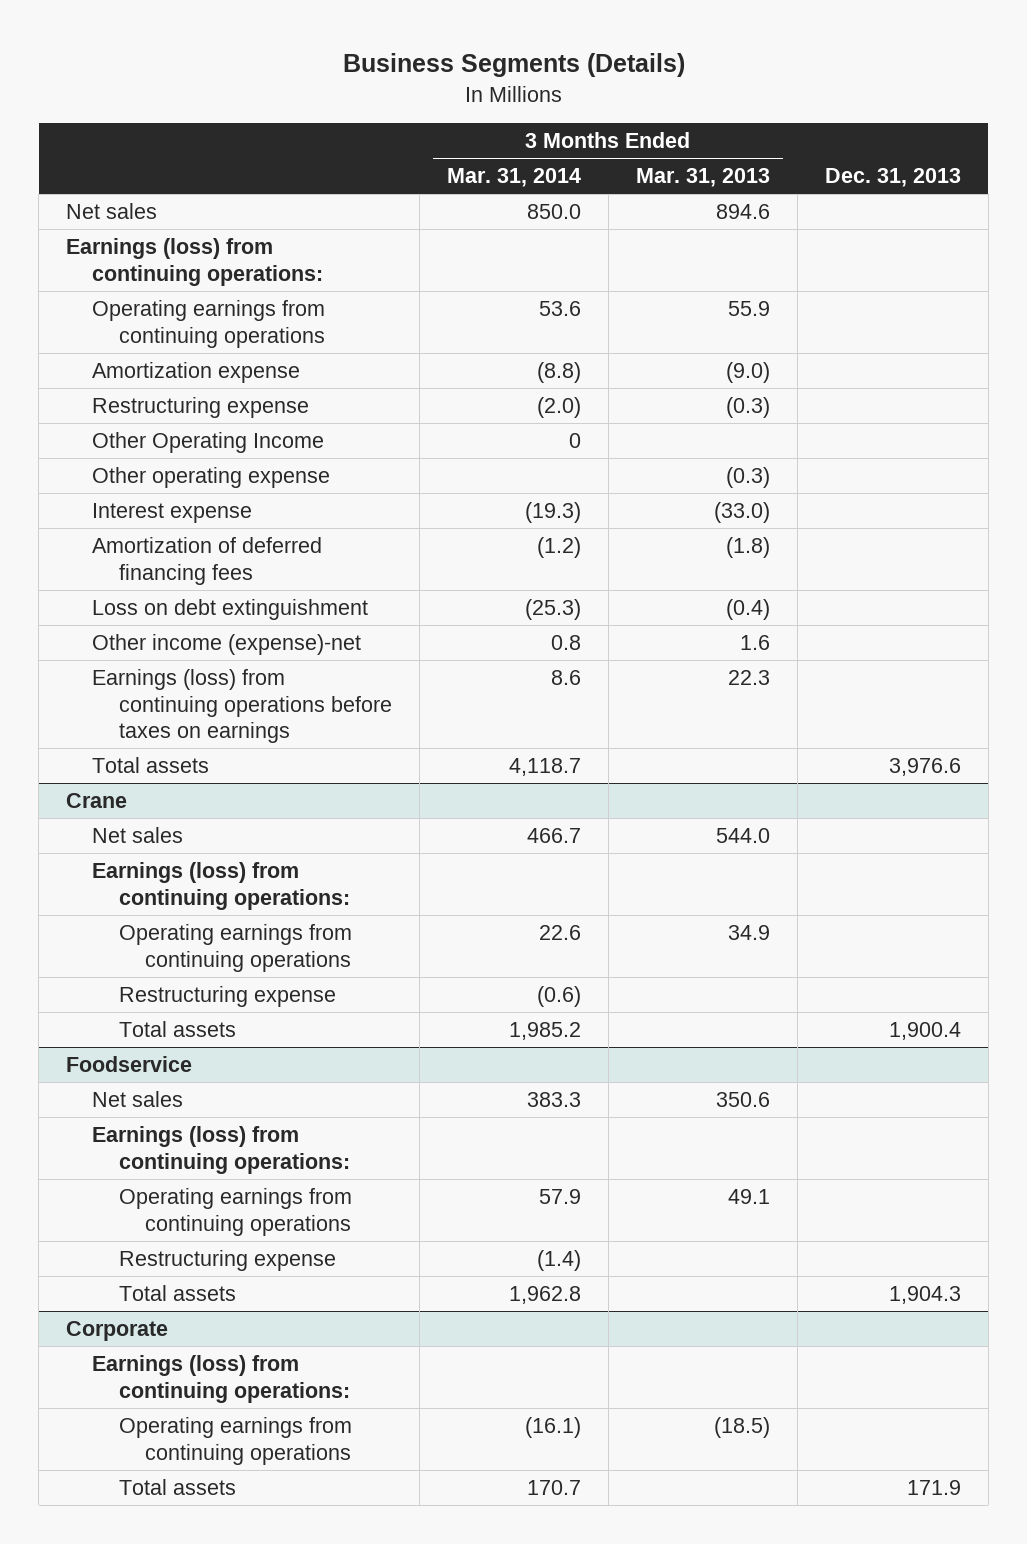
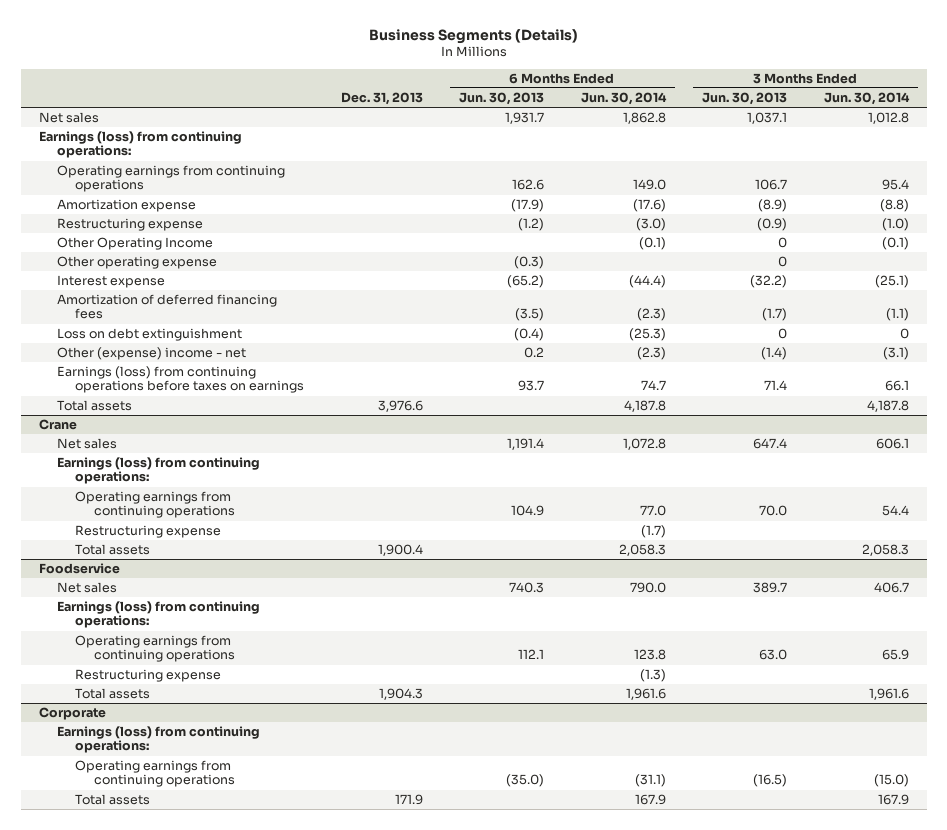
- | 3 Months Ended Mar. 31, 2014 | 3 Months Ended Mar. 31, 2013 | Dec. 31, 2013
+ | Dec. 31, 2013 | 6 Months Ended Jun. 30, 2013 | 6 Months Ended Jun. 30, 2014 | 3 Months Ended Jun. 30, 2013 | 3 Months Ended Jun. 30, 2014
- Other income (expense)-net | 0.8 | 1.6 |
+ Other (expense) income - net | | 0.2 | (2.3) | (1.4) | (3.1)

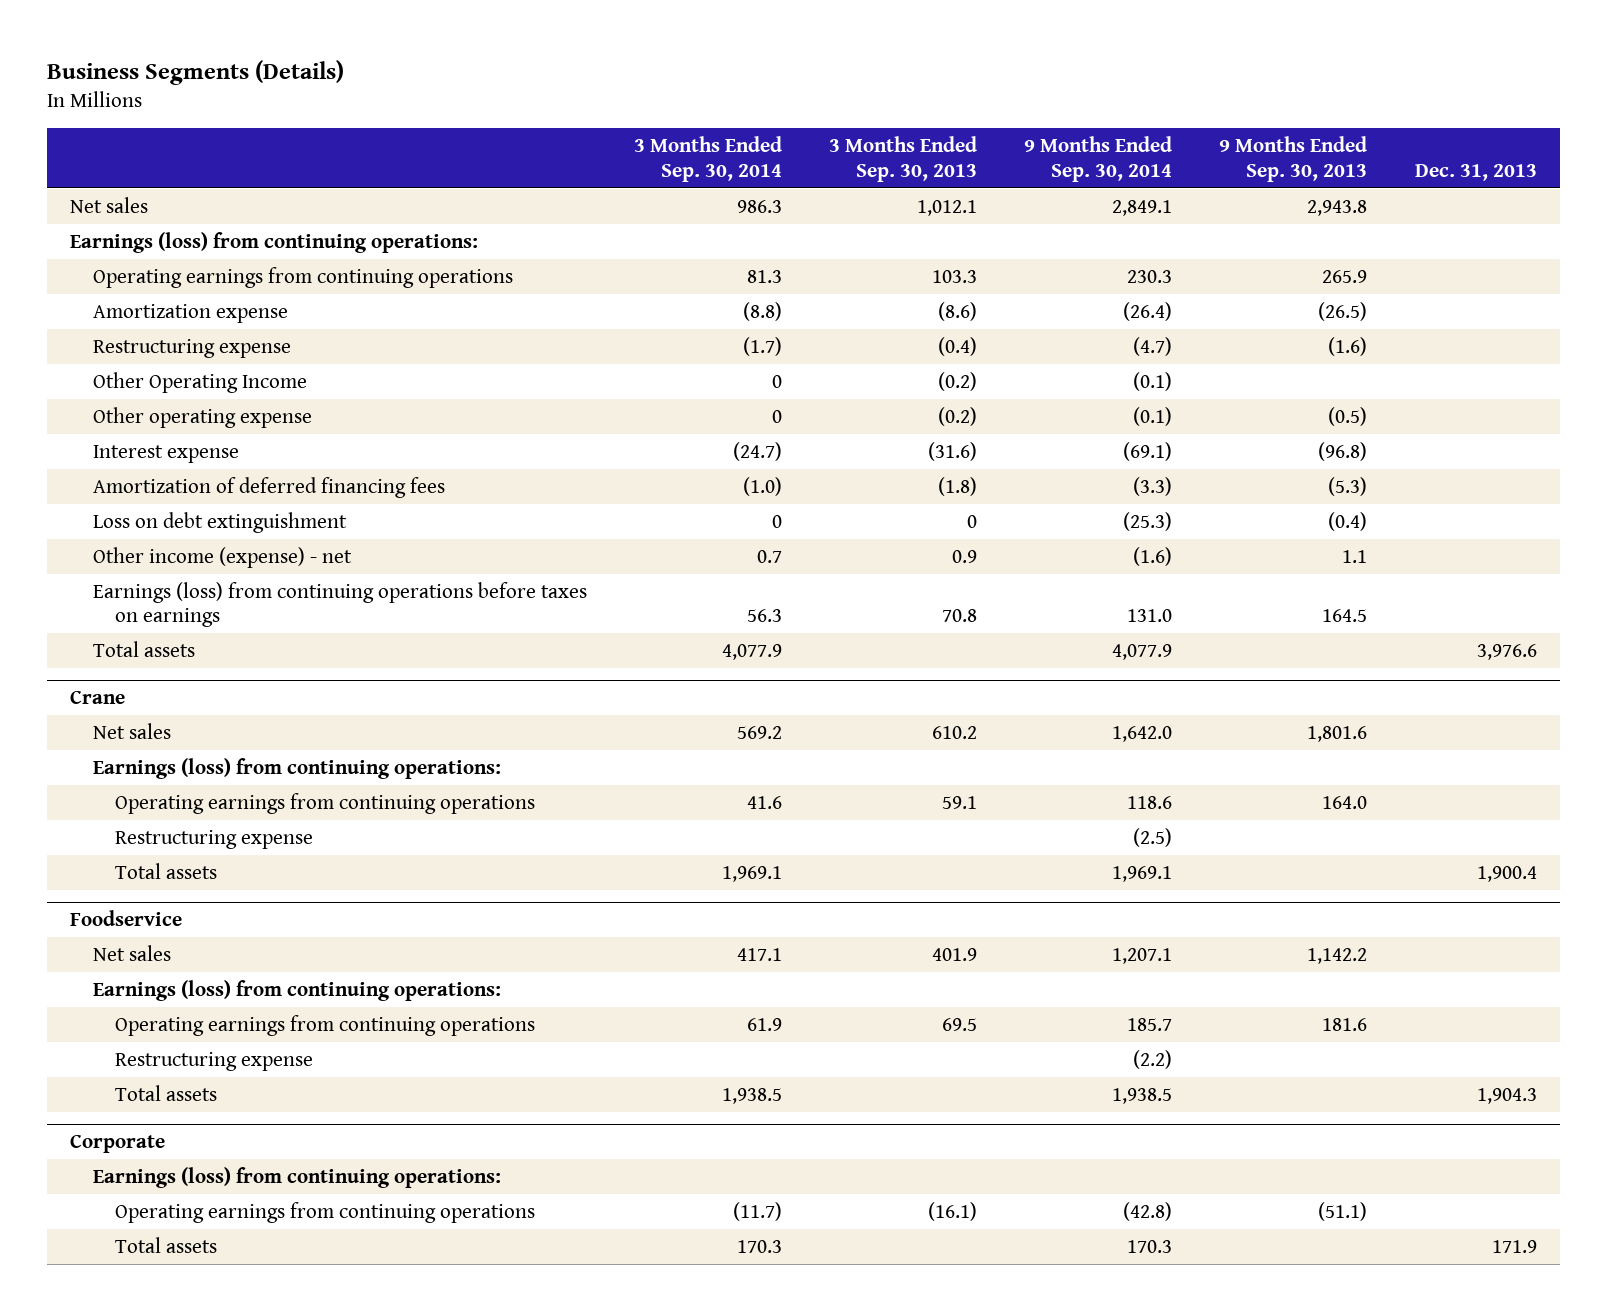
- | Dec. 31, 2013 | 6 Months Ended Jun. 30, 2013 | 6 Months Ended Jun. 30, 2014 | 3 Months Ended Jun. 30, 2013 | 3 Months Ended Jun. 30, 2014
+ | 3 Months Ended Sep. 30, 2014 | 3 Months Ended Sep. 30, 2013 | 9 Months Ended Sep. 30, 2014 | 9 Months Ended Sep. 30, 2013 | Dec. 31, 2013
- Other (expense) income - net | | 0.2 | (2.3) | (1.4) | (3.1)
+ Other income (expense) - net | 0.7 | 0.9 | (1.6) | 1.1 |

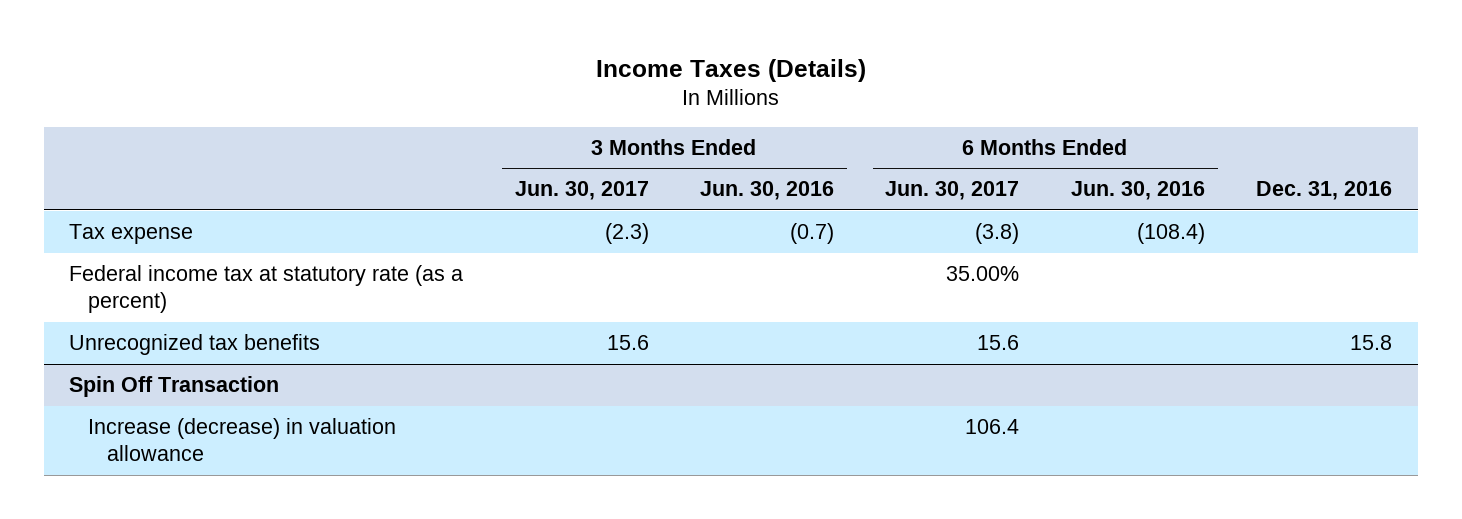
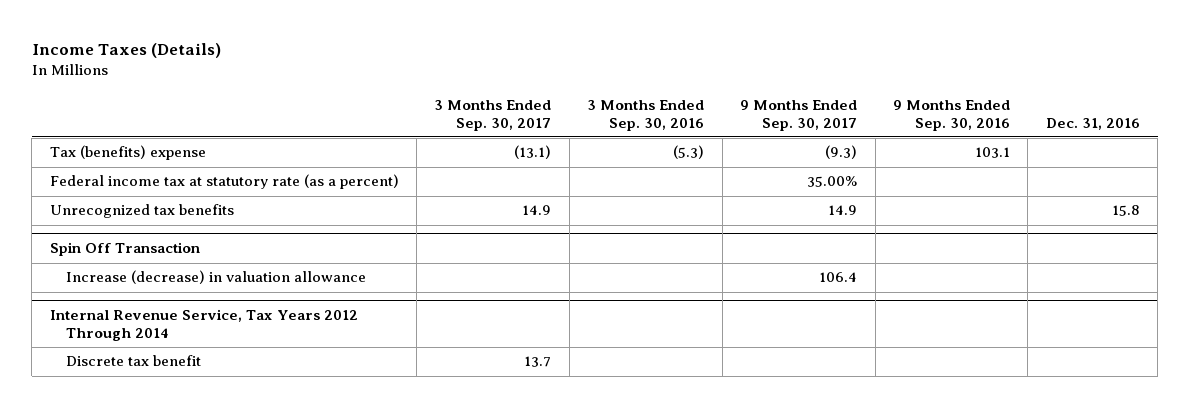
- | 3 Months Ended Jun. 30, 2017 | 3 Months Ended Jun. 30, 2016 | 6 Months Ended Jun. 30, 2017 | 6 Months Ended Jun. 30, 2016 | Dec. 31, 2016
+ | 3 Months Ended Sep. 30, 2017 | 3 Months Ended Sep. 30, 2016 | 9 Months Ended Sep. 30, 2017 | 9 Months Ended Sep. 30, 2016 | Dec. 31, 2016
- Tax expense | (2.3) | (0.7) | (3.8) | (108.4) |
+ Tax (benefits) expense | (13.1) | (5.3) | (9.3) | 103.1 |
+ Internal Revenue Service, Tax Years 2012 Through 2014
+ Discrete tax benefit | 13.7 | | | |

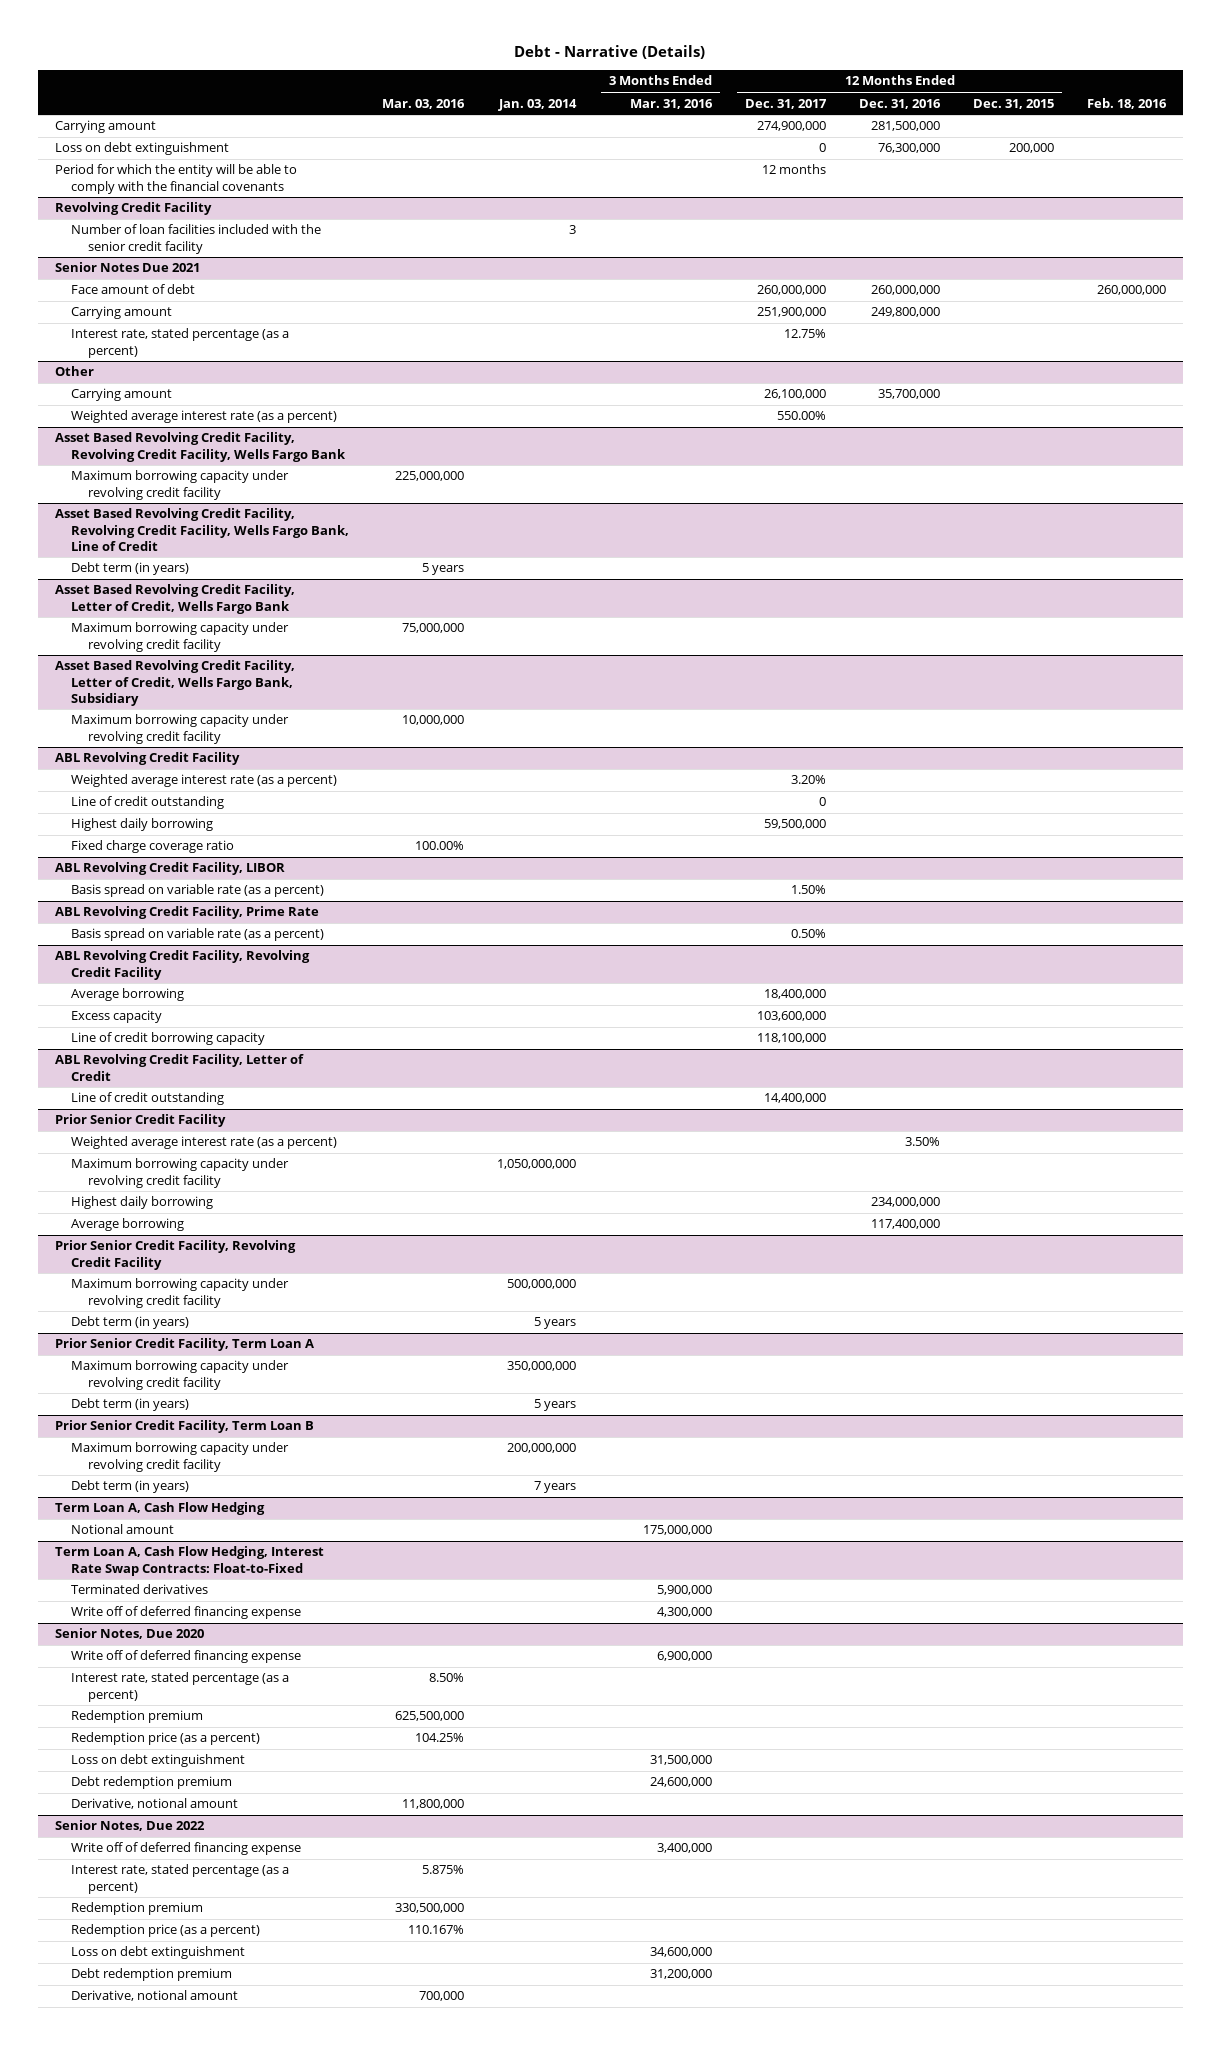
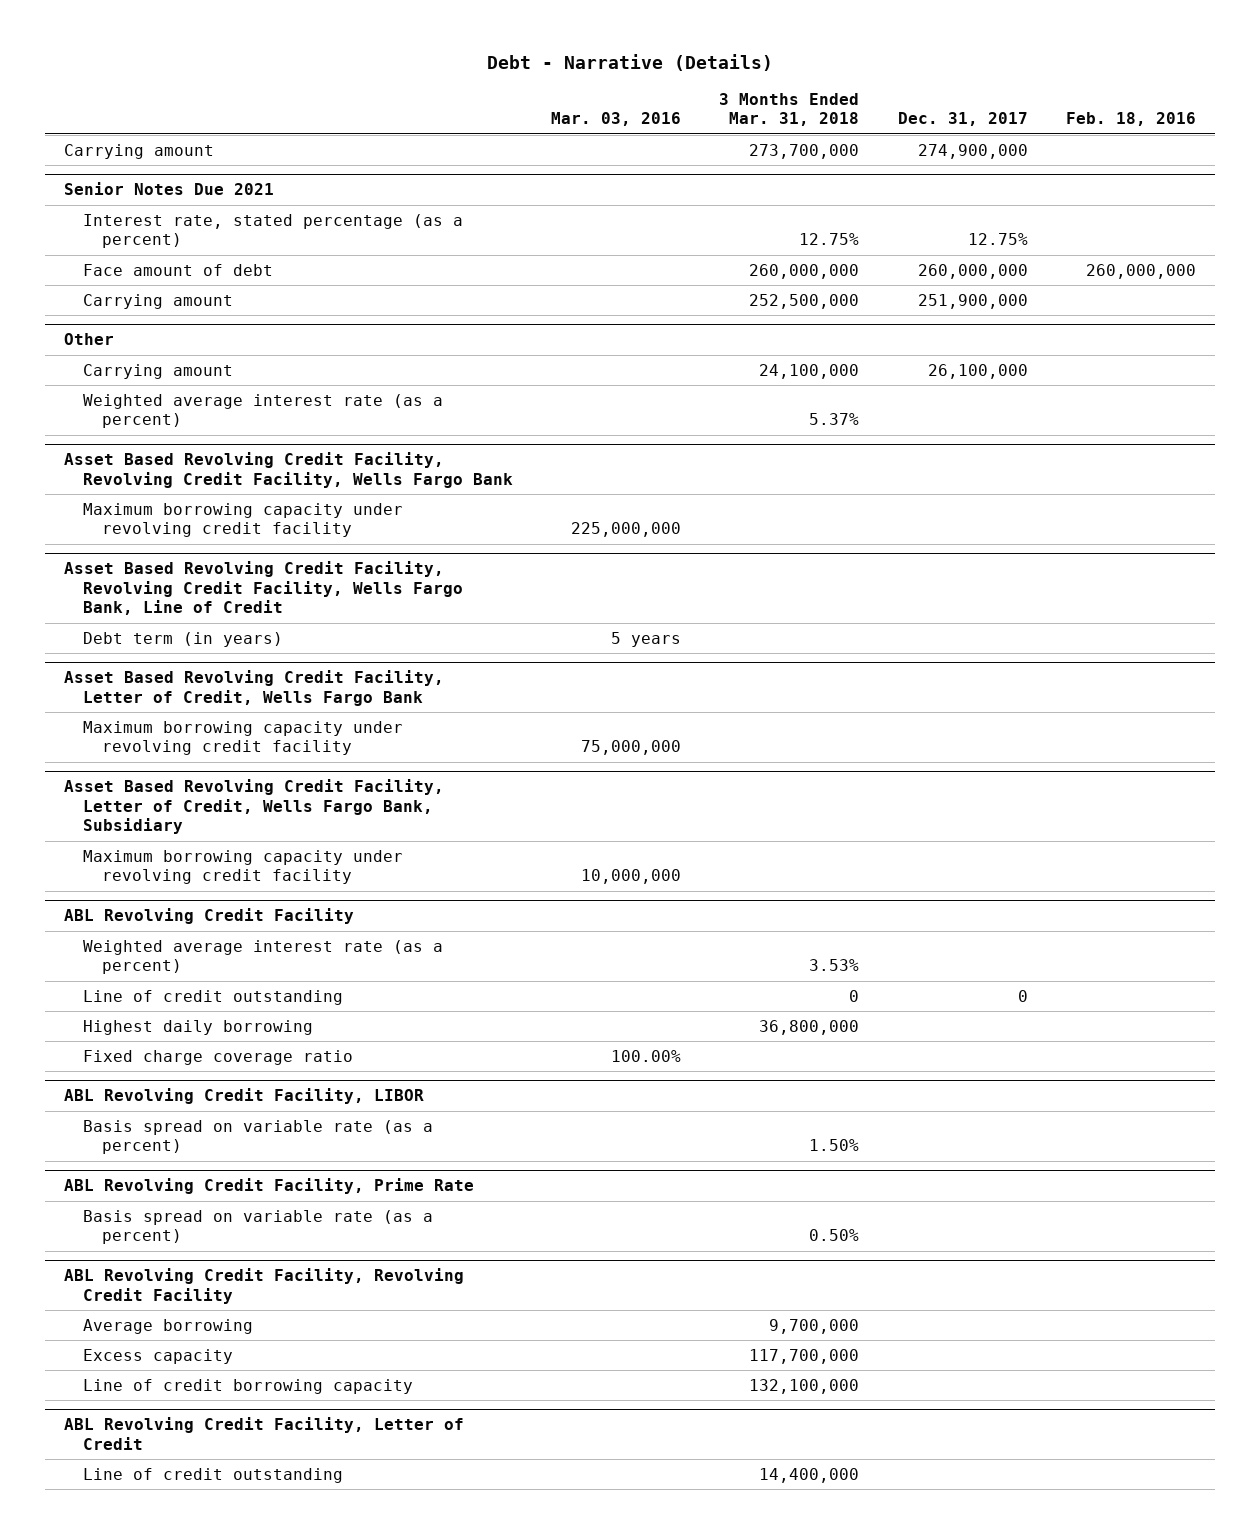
- | Mar. 03, 2016 | Jan. 03, 2014 | 3 Months Ended Mar. 31, 2016 | 12 Months Ended Dec. 31, 2017 | 12 Months Ended Dec. 31, 2016 | 12 Months Ended Dec. 31, 2015 | Feb. 18, 2016
+ | Mar. 03, 2016 | 3 Months Ended Mar. 31, 2018 | Dec. 31, 2017 | Feb. 18, 2016
- Loss on debt extinguishment | | | | 0 | 76,300,000 | 200,000 |
- Period for which the entity will be able to comply with the financial covenants | | | | 12 months | | |
- Revolving Credit Facility
- Number of loan facilities included with the senior credit facility | | 3 | | | | |
@ Senior Notes Due 2021
moved up: Interest rate, stated percentage (as a percent) | | 12.75% | 12.75% |
- Prior Senior Credit Facility
- Weighted average interest rate (as a percent) | | | | | 3.50% | |
- Maximum borrowing capacity under revolving credit facility | | 1,050,000,000 | | | | |
- Highest daily borrowing | | | | | 234,000,000 | |
- Average borrowing | | | | | 117,400,000 | |
- Prior Senior Credit Facility, Revolving Credit Facility
- Maximum borrowing capacity under revolving credit facility | | 500,000,000 | | | | |
- Debt term (in years) | | 5 years | | | | |
- Prior Senior Credit Facility, Term Loan A
- Maximum borrowing capacity under revolving credit facility | | 350,000,000 | | | | |
- Debt term (in years) | | 5 years | | | | |
- Prior Senior Credit Facility, Term Loan B
- Maximum borrowing capacity under revolving credit facility | | 200,000,000 | | | | |
- Debt term (in years) | | 7 years | | | | |
- Term Loan A, Cash Flow Hedging
- Notional amount | | | 175,000,000 | | | |
- Term Loan A, Cash Flow Hedging, Interest Rate Swap Contracts: Float-to-Fixed
- Terminated derivatives | | | 5,900,000 | | | |
- Write off of deferred financing expense | | | 4,300,000 | | | |
- Senior Notes, Due 2020
- Write off of deferred financing expense | | | 6,900,000 | | | |
- Interest rate, stated percentage (as a percent) | 8.50% | | | | | |
- Redemption premium | 625,500,000 | | | | | |
- Redemption price (as a percent) | 104.25% | | | | | |
- Loss on debt extinguishment | | | 31,500,000 | | | |
- Debt redemption premium | | | 24,600,000 | | | |
- Derivative, notional amount | 11,800,000 | | | | | |
- Senior Notes, Due 2022
- Write off of deferred financing expense | | | 3,400,000 | | | |
- Interest rate, stated percentage (as a percent) | 5.875% | | | | | |
- Redemption premium | 330,500,000 | | | | | |
- Redemption price (as a percent) | 110.167% | | | | | |
- Loss on debt extinguishment | | | 34,600,000 | | | |
- Debt redemption premium | | | 31,200,000 | | | |
- Derivative, notional amount | 700,000 | | | | | |

